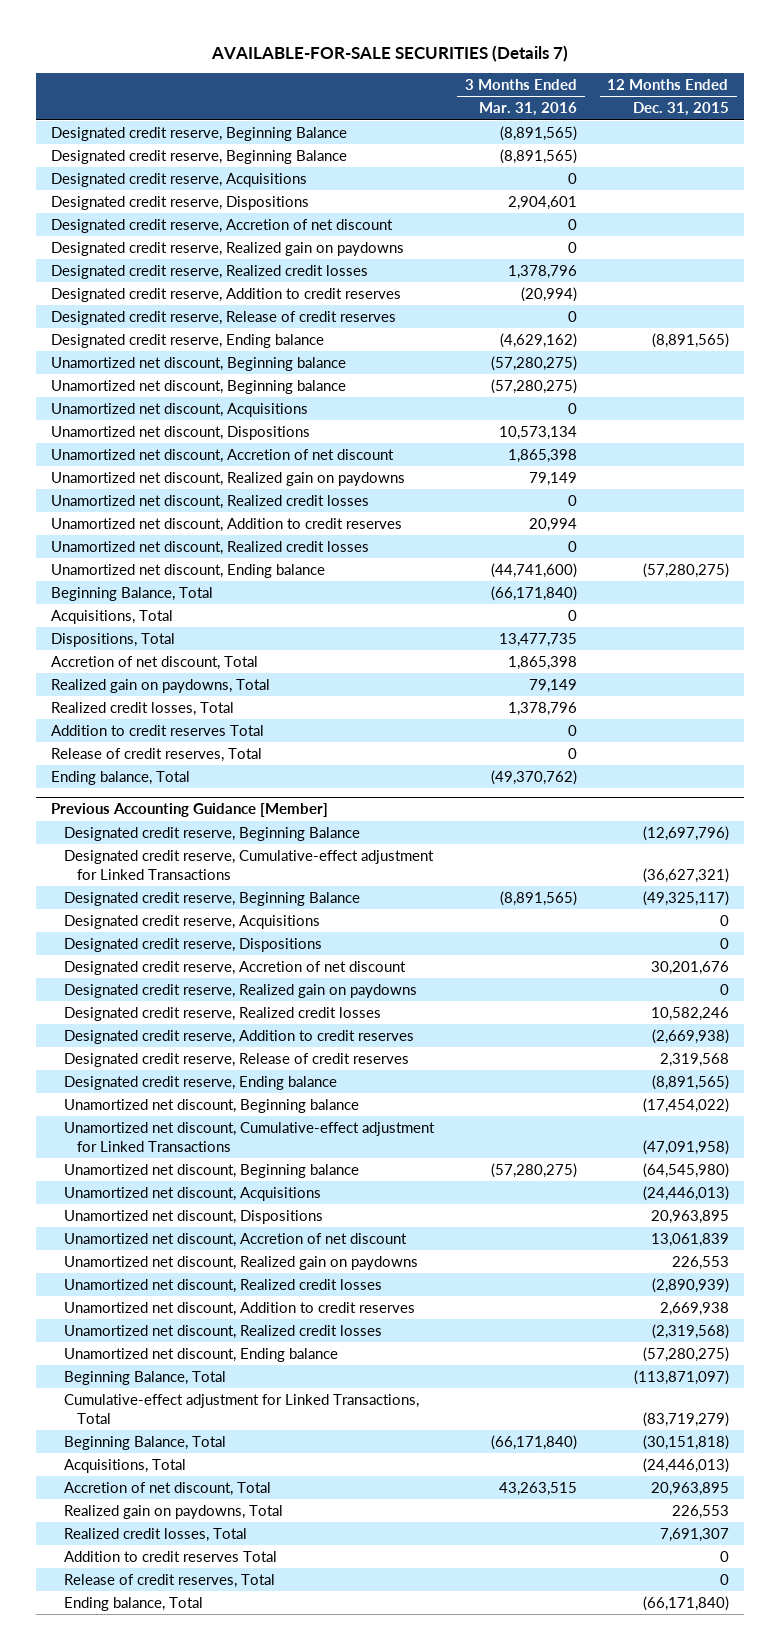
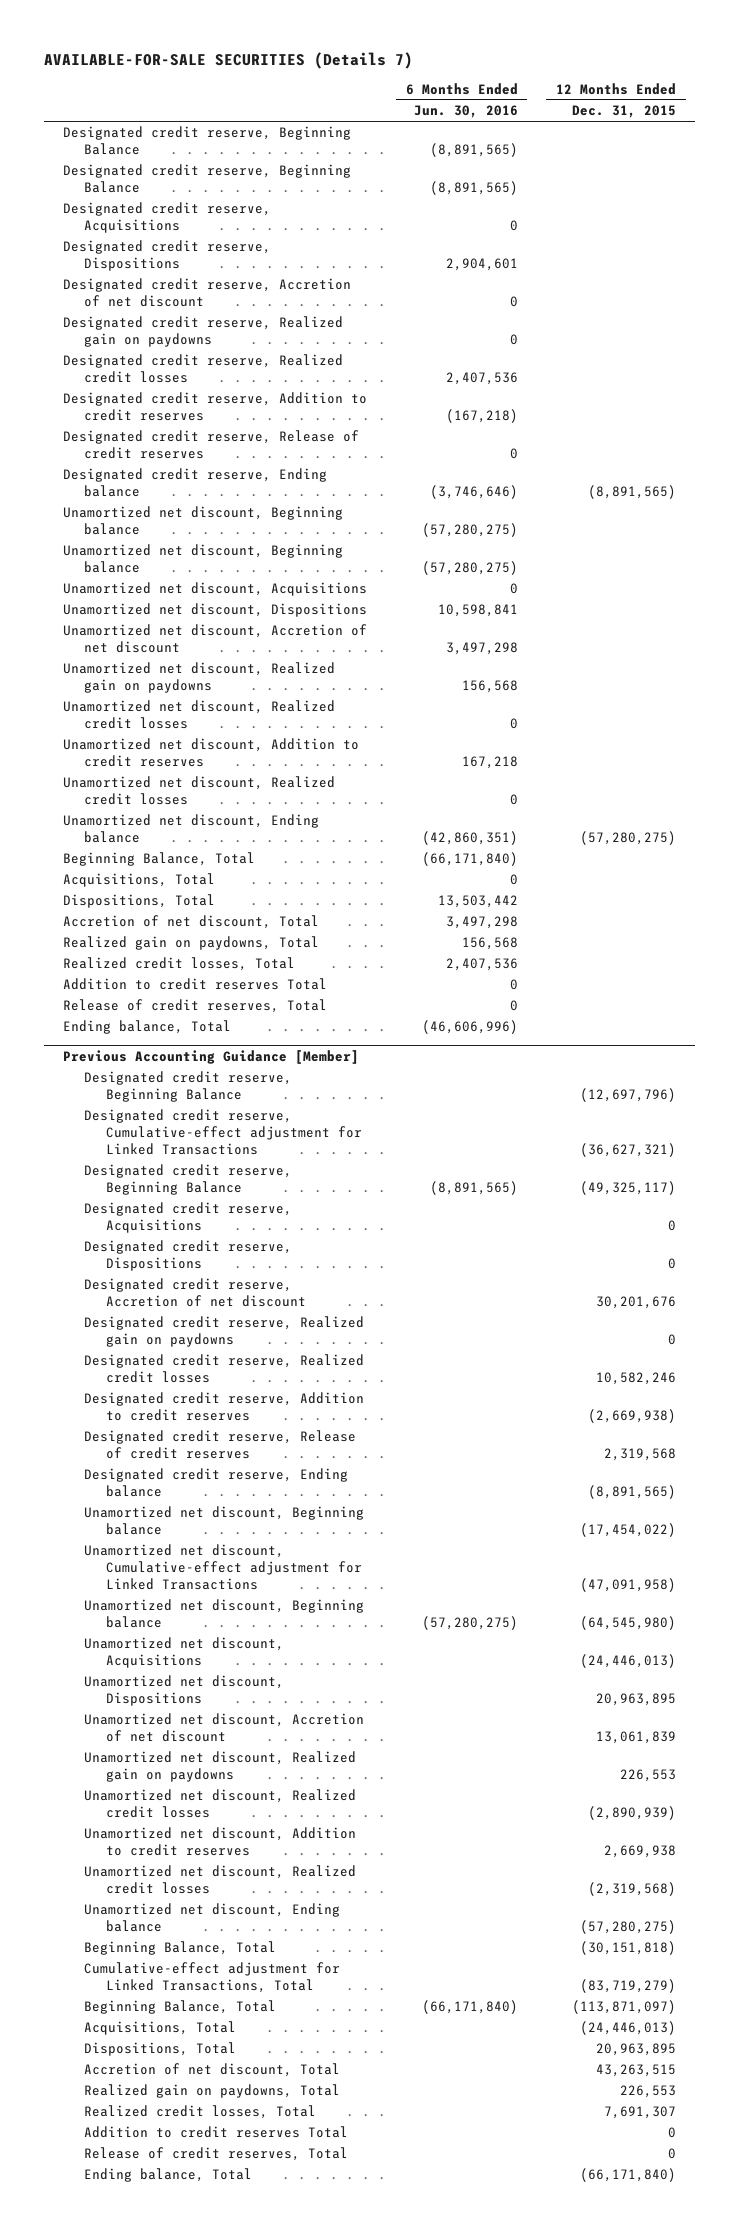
- | 3 Months Ended Mar. 31, 2016 | 12 Months Ended Dec. 31, 2015
+ | 6 Months Ended Jun. 30, 2016 | 12 Months Ended Dec. 31, 2015
@ Previous Accounting Guidance [Member]
moved down: Cumulative-effect adjustment for Linked Transactions, Total | | (83,719,279)
moved down: Beginning Balance, Total | (66,171,840) | (113,871,097)
- Accretion of net discount, Total | 43,263,515 | 20,963,895
+ Dispositions, Total | | 20,963,895
+ Accretion of net discount, Total | | 43,263,515

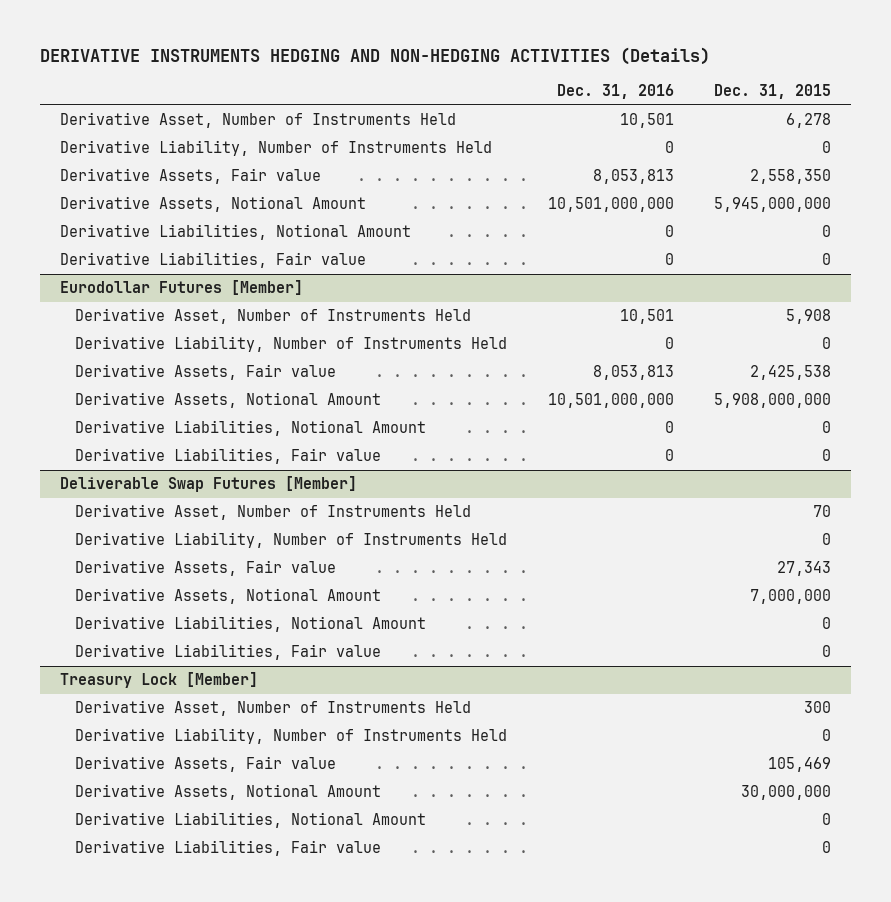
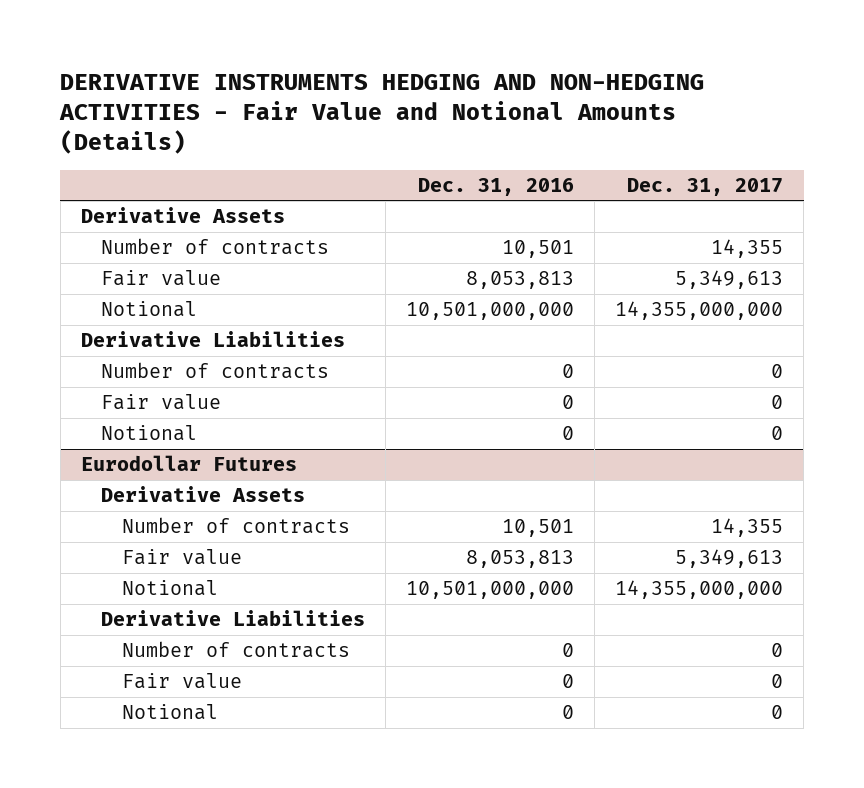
- DERIVATIVE INSTRUMENTS HEDGING AND NON-HEDGING ACTIVITIES (Details)
+ DERIVATIVE INSTRUMENTS HEDGING AND NON-HEDGING ACTIVITIES - Fair Value and Notional Amounts (Details)
- | Dec. 31, 2016 | Dec. 31, 2015
+ | Dec. 31, 2016 | Dec. 31, 2017
- Derivative Asset, Number of Instruments Held | 10,501 | 6,278
- Derivative Liability, Number of Instruments Held | 0 | 0
- Derivative Assets, Fair value | 8,053,813 | 2,558,350
- Derivative Assets, Notional Amount | 10,501,000,000 | 5,945,000,000
- Derivative Liabilities, Notional Amount | 0 | 0
- Derivative Liabilities, Fair value | 0 | 0
- Eurodollar Futures [Member]
- Derivative Asset, Number of Instruments Held | 10,501 | 5,908
- Derivative Liability, Number of Instruments Held | 0 | 0
- Derivative Assets, Fair value | 8,053,813 | 2,425,538
- Derivative Assets, Notional Amount | 10,501,000,000 | 5,908,000,000
- Derivative Liabilities, Notional Amount | 0 | 0
- Derivative Liabilities, Fair value | 0 | 0
- Deliverable Swap Futures [Member]
- Derivative Asset, Number of Instruments Held | | 70
- Derivative Liability, Number of Instruments Held | | 0
- Derivative Assets, Fair value | | 27,343
- Derivative Assets, Notional Amount | | 7,000,000
- Derivative Liabilities, Notional Amount | | 0
- Derivative Liabilities, Fair value | | 0
- Treasury Lock [Member]
- Derivative Asset, Number of Instruments Held | | 300
- Derivative Liability, Number of Instruments Held | | 0
- Derivative Assets, Fair value | | 105,469
- Derivative Assets, Notional Amount | | 30,000,000
- Derivative Liabilities, Notional Amount | | 0
- Derivative Liabilities, Fair value | | 0
+ Derivative Assets
+ Number of contracts | 10,501 | 14,355
+ Fair value | 8,053,813 | 5,349,613
+ Notional | 10,501,000,000 | 14,355,000,000
+ Derivative Liabilities
+ Number of contracts | 0 | 0
+ Fair value | 0 | 0
+ Notional | 0 | 0
+ Eurodollar Futures
+ Derivative Assets
+ Number of contracts | 10,501 | 14,355
+ Fair value | 8,053,813 | 5,349,613
+ Notional | 10,501,000,000 | 14,355,000,000
+ Derivative Liabilities
+ Number of contracts | 0 | 0
+ Fair value | 0 | 0
+ Notional | 0 | 0

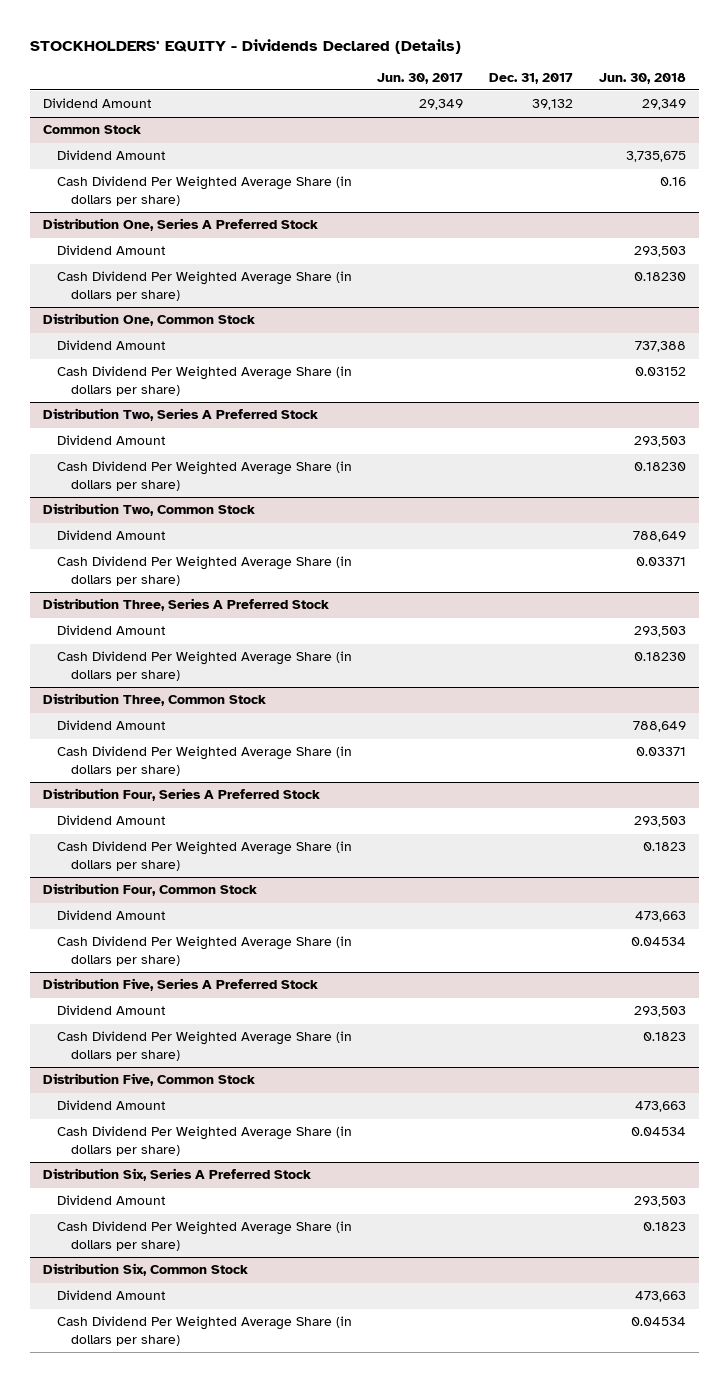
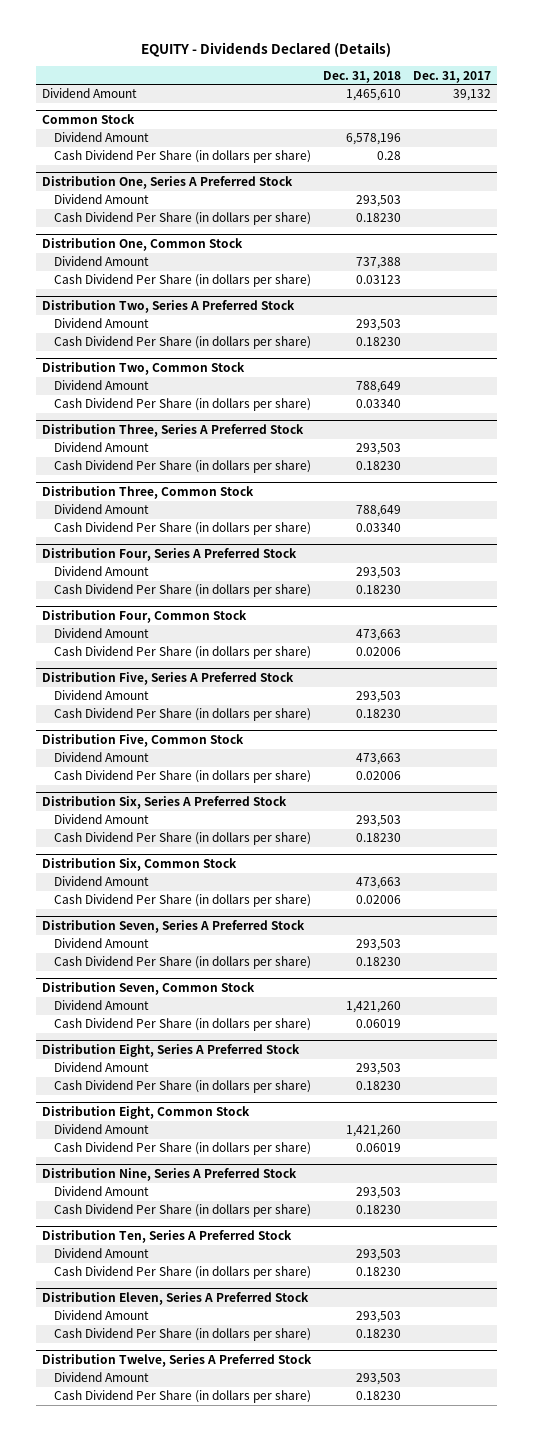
- STOCKHOLDERS' EQUITY - Dividends Declared (Details)
+ EQUITY - Dividends Declared (Details)
- | Jun. 30, 2017 | Dec. 31, 2017 | Jun. 30, 2018
+ | Dec. 31, 2018 | Dec. 31, 2017
@ Common Stock
- Cash Dividend Per Weighted Average Share (in dollars per share) | | | 0.16
+ Cash Dividend Per Share (in dollars per share) | 0.28 |
@ Distribution One, Series A Preferred Stock
- Cash Dividend Per Weighted Average Share (in dollars per share) | | | 0.18230
+ Cash Dividend Per Share (in dollars per share) | 0.18230 |
@ Distribution One, Common Stock
- Cash Dividend Per Weighted Average Share (in dollars per share) | | | 0.03152
+ Cash Dividend Per Share (in dollars per share) | 0.03123 |
@ Distribution Two, Series A Preferred Stock
- Cash Dividend Per Weighted Average Share (in dollars per share) | | | 0.18230
+ Cash Dividend Per Share (in dollars per share) | 0.18230 |
@ Distribution Two, Common Stock
- Cash Dividend Per Weighted Average Share (in dollars per share) | | | 0.03371
+ Cash Dividend Per Share (in dollars per share) | 0.03340 |
@ Distribution Three, Series A Preferred Stock
- Cash Dividend Per Weighted Average Share (in dollars per share) | | | 0.18230
+ Cash Dividend Per Share (in dollars per share) | 0.18230 |
@ Distribution Three, Common Stock
- Cash Dividend Per Weighted Average Share (in dollars per share) | | | 0.03371
+ Cash Dividend Per Share (in dollars per share) | 0.03340 |
@ Distribution Four, Series A Preferred Stock
- Cash Dividend Per Weighted Average Share (in dollars per share) | | | 0.1823
+ Cash Dividend Per Share (in dollars per share) | 0.18230 |
@ Distribution Four, Common Stock
- Cash Dividend Per Weighted Average Share (in dollars per share) | | | 0.04534
+ Cash Dividend Per Share (in dollars per share) | 0.02006 |
@ Distribution Five, Series A Preferred Stock
- Cash Dividend Per Weighted Average Share (in dollars per share) | | | 0.1823
+ Cash Dividend Per Share (in dollars per share) | 0.18230 |
@ Distribution Five, Common Stock
- Cash Dividend Per Weighted Average Share (in dollars per share) | | | 0.04534
+ Cash Dividend Per Share (in dollars per share) | 0.02006 |
@ Distribution Six, Series A Preferred Stock
- Cash Dividend Per Weighted Average Share (in dollars per share) | | | 0.1823
+ Cash Dividend Per Share (in dollars per share) | 0.18230 |
@ Distribution Six, Common Stock
- Cash Dividend Per Weighted Average Share (in dollars per share) | | | 0.04534
+ Cash Dividend Per Share (in dollars per share) | 0.02006 |
+ Distribution Seven, Series A Preferred Stock
+ Dividend Amount | 293,503 |
+ Cash Dividend Per Share (in dollars per share) | 0.18230 |
+ Distribution Seven, Common Stock
+ Dividend Amount | 1,421,260 |
+ Cash Dividend Per Share (in dollars per share) | 0.06019 |
+ Distribution Eight, Series A Preferred Stock
+ Dividend Amount | 293,503 |
+ Cash Dividend Per Share (in dollars per share) | 0.18230 |
+ Distribution Eight, Common Stock
+ Dividend Amount | 1,421,260 |
+ Cash Dividend Per Share (in dollars per share) | 0.06019 |
+ Distribution Nine, Series A Preferred Stock
+ Dividend Amount | 293,503 |
+ Cash Dividend Per Share (in dollars per share) | 0.18230 |
+ Distribution Ten, Series A Preferred Stock
+ Dividend Amount | 293,503 |
+ Cash Dividend Per Share (in dollars per share) | 0.18230 |
+ Distribution Eleven, Series A Preferred Stock
+ Dividend Amount | 293,503 |
+ Cash Dividend Per Share (in dollars per share) | 0.18230 |
+ Distribution Twelve, Series A Preferred Stock
+ Dividend Amount | 293,503 |
+ Cash Dividend Per Share (in dollars per share) | 0.18230 |

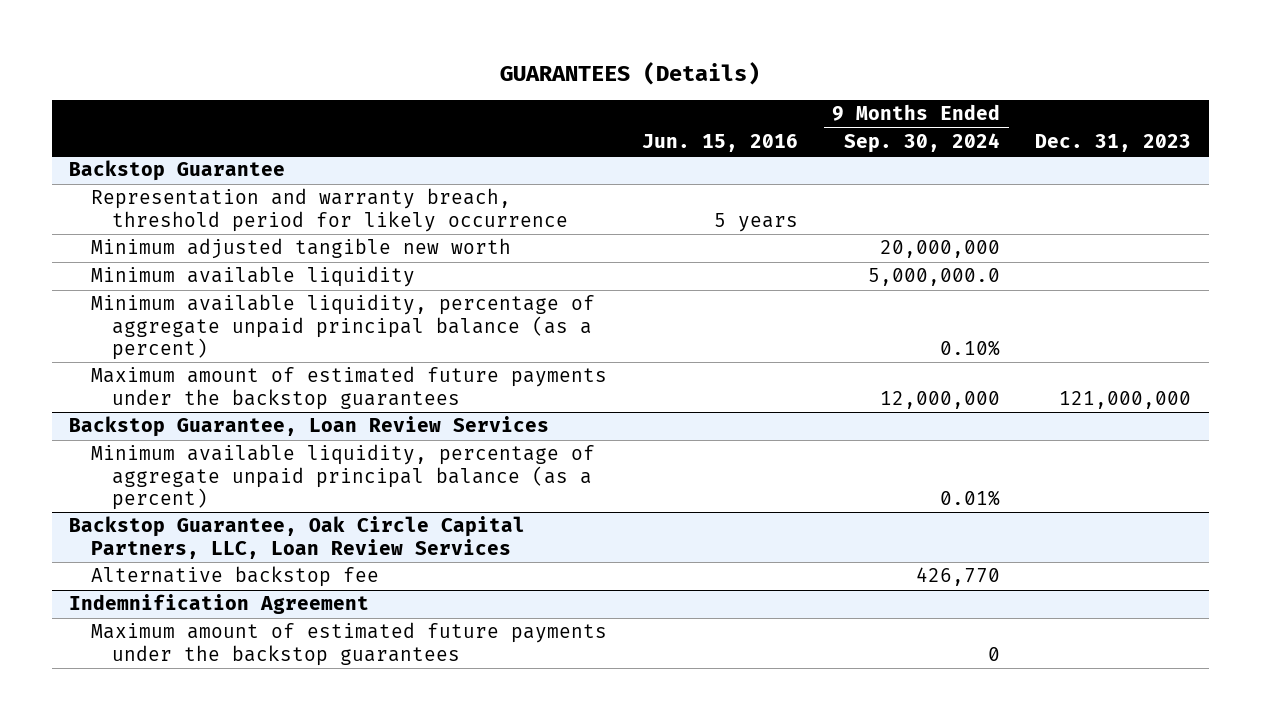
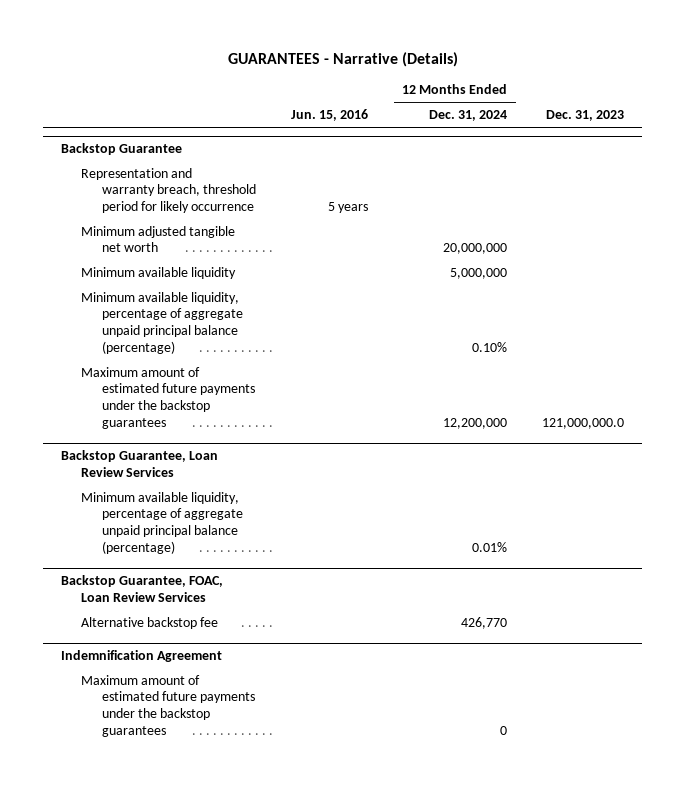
- GUARANTEES (Details)
+ GUARANTEES - Narrative (Details)
- | Jun. 15, 2016 | 9 Months Ended Sep. 30, 2024 | Dec. 31, 2023
+ | Jun. 15, 2016 | 12 Months Ended Dec. 31, 2024 | Dec. 31, 2023
@ Backstop Guarantee
- Minimum adjusted tangible new worth | | 20,000,000 |
+ Minimum adjusted tangible net worth | | 20,000,000 |
- Minimum available liquidity, percentage of aggregate unpaid principal balance (as a percent) | | 0.10% |
- Maximum amount of estimated future payments under the backstop guarantees | | 12,000,000 | 121,000,000
+ Minimum available liquidity, percentage of aggregate unpaid principal balance (percentage) | | 0.10% |
+ Maximum amount of estimated future payments under the backstop guarantees | | 12,200,000 | 121,000,000.0
@ Backstop Guarantee, Loan Review Services
- Minimum available liquidity, percentage of aggregate unpaid principal balance (as a percent) | | 0.01% |
- Backstop Guarantee, Oak Circle Capital Partners, LLC, Loan Review Services
- Alternative backstop fee | | 426,770 |
@ Backstop Guarantee, Loan Review Services
+ Minimum available liquidity, percentage of aggregate unpaid principal balance (percentage) | | 0.01% |
+ Backstop Guarantee, FOAC, Loan Review Services
+ Alternative backstop fee | | 426,770 |

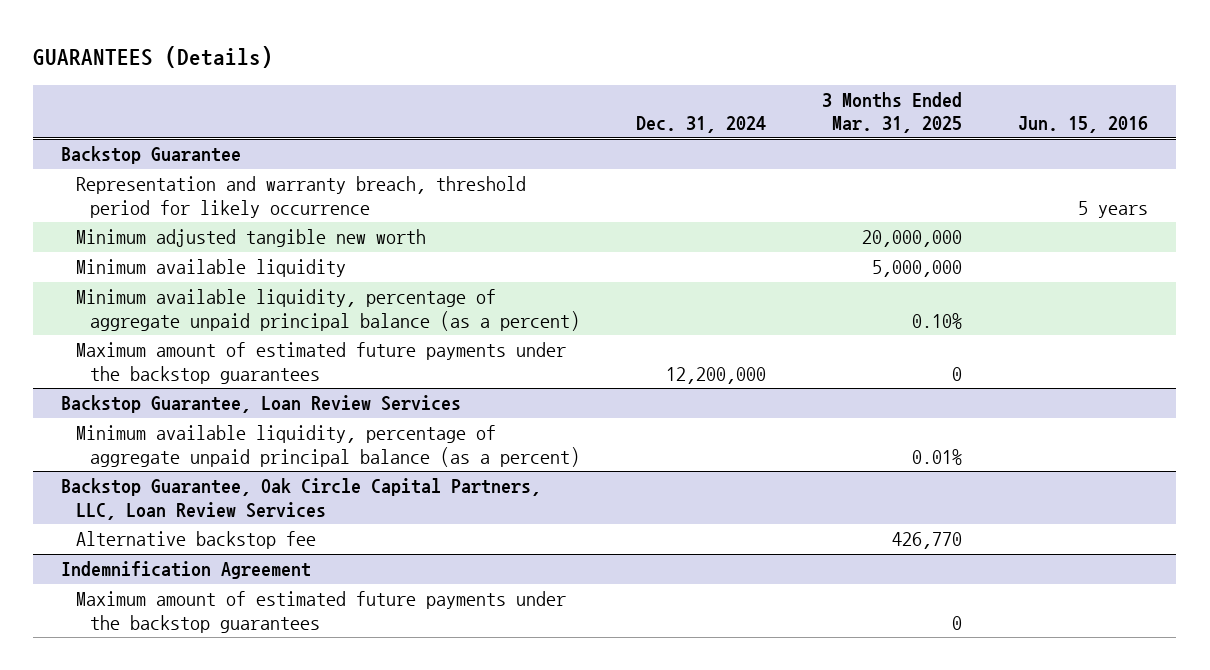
- GUARANTEES - Narrative (Details)
+ GUARANTEES (Details)
- | Jun. 15, 2016 | 12 Months Ended Dec. 31, 2024 | Dec. 31, 2023
+ | Dec. 31, 2024 | 3 Months Ended Mar. 31, 2025 | Jun. 15, 2016
@ Backstop Guarantee
- Minimum adjusted tangible net worth | | 20,000,000 |
+ Minimum adjusted tangible new worth | | 20,000,000 |
- Minimum available liquidity, percentage of aggregate unpaid principal balance (percentage) | | 0.10% |
+ Minimum available liquidity, percentage of aggregate unpaid principal balance (as a percent) | | 0.10% |
@ Backstop Guarantee, Loan Review Services
- Minimum available liquidity, percentage of aggregate unpaid principal balance (percentage) | | 0.01% |
- Backstop Guarantee, FOAC, Loan Review Services
- Alternative backstop fee | | 426,770 |
@ Backstop Guarantee, Loan Review Services
+ Minimum available liquidity, percentage of aggregate unpaid principal balance (as a percent) | | 0.01% |
+ Backstop Guarantee, Oak Circle Capital Partners, LLC, Loan Review Services
+ Alternative backstop fee | | 426,770 |

